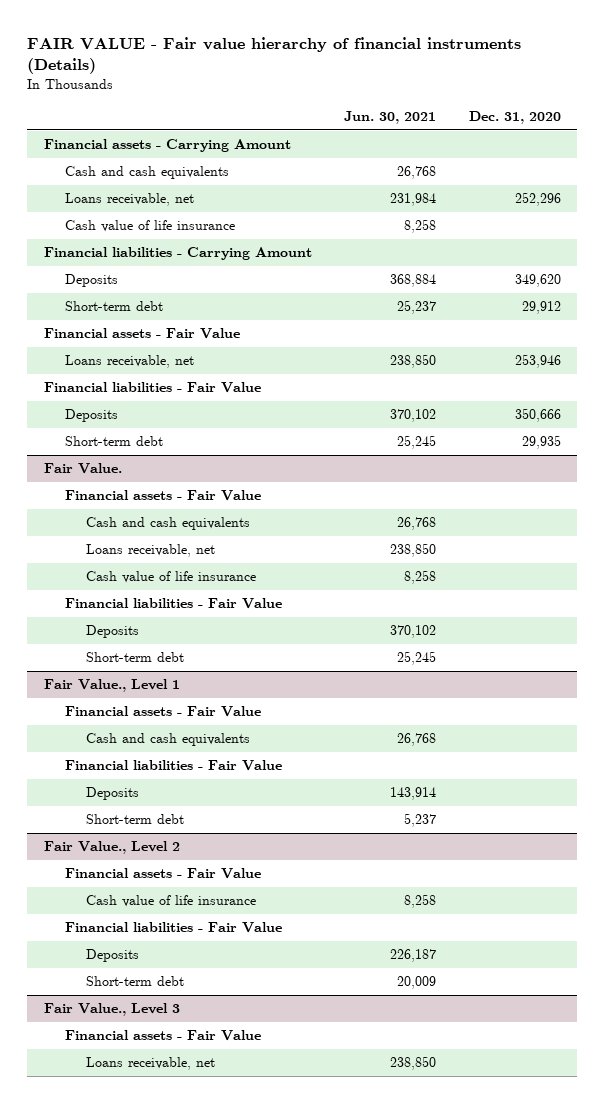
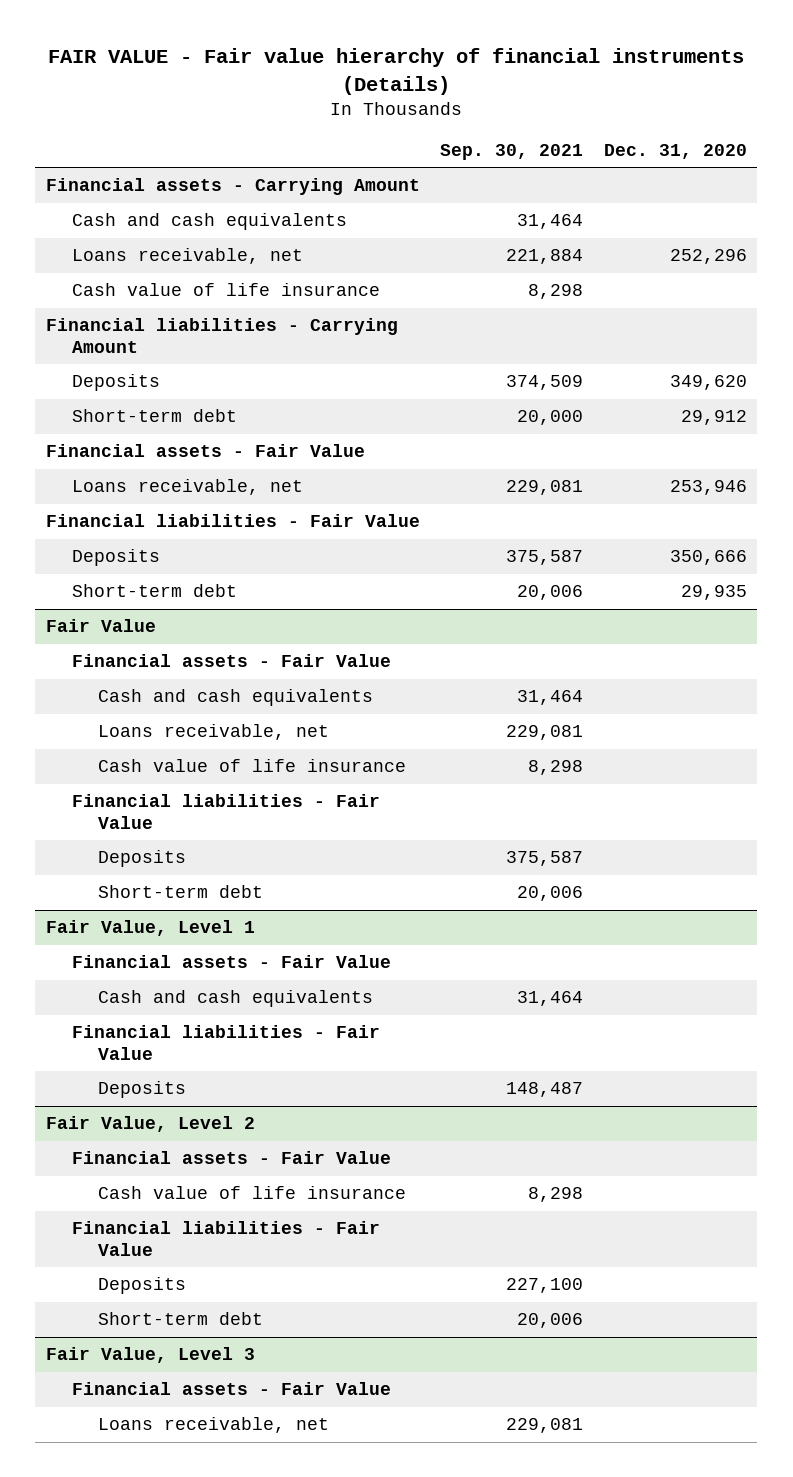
- | Jun. 30, 2021 | Dec. 31, 2020
+ | Sep. 30, 2021 | Dec. 31, 2020
- Fair Value.
+ Fair Value
- Fair Value., Level 1
+ Fair Value, Level 1
- Short-term debt | 5,237 |
- Fair Value., Level 2
+ Fair Value, Level 2
- Fair Value., Level 3
+ Fair Value, Level 3

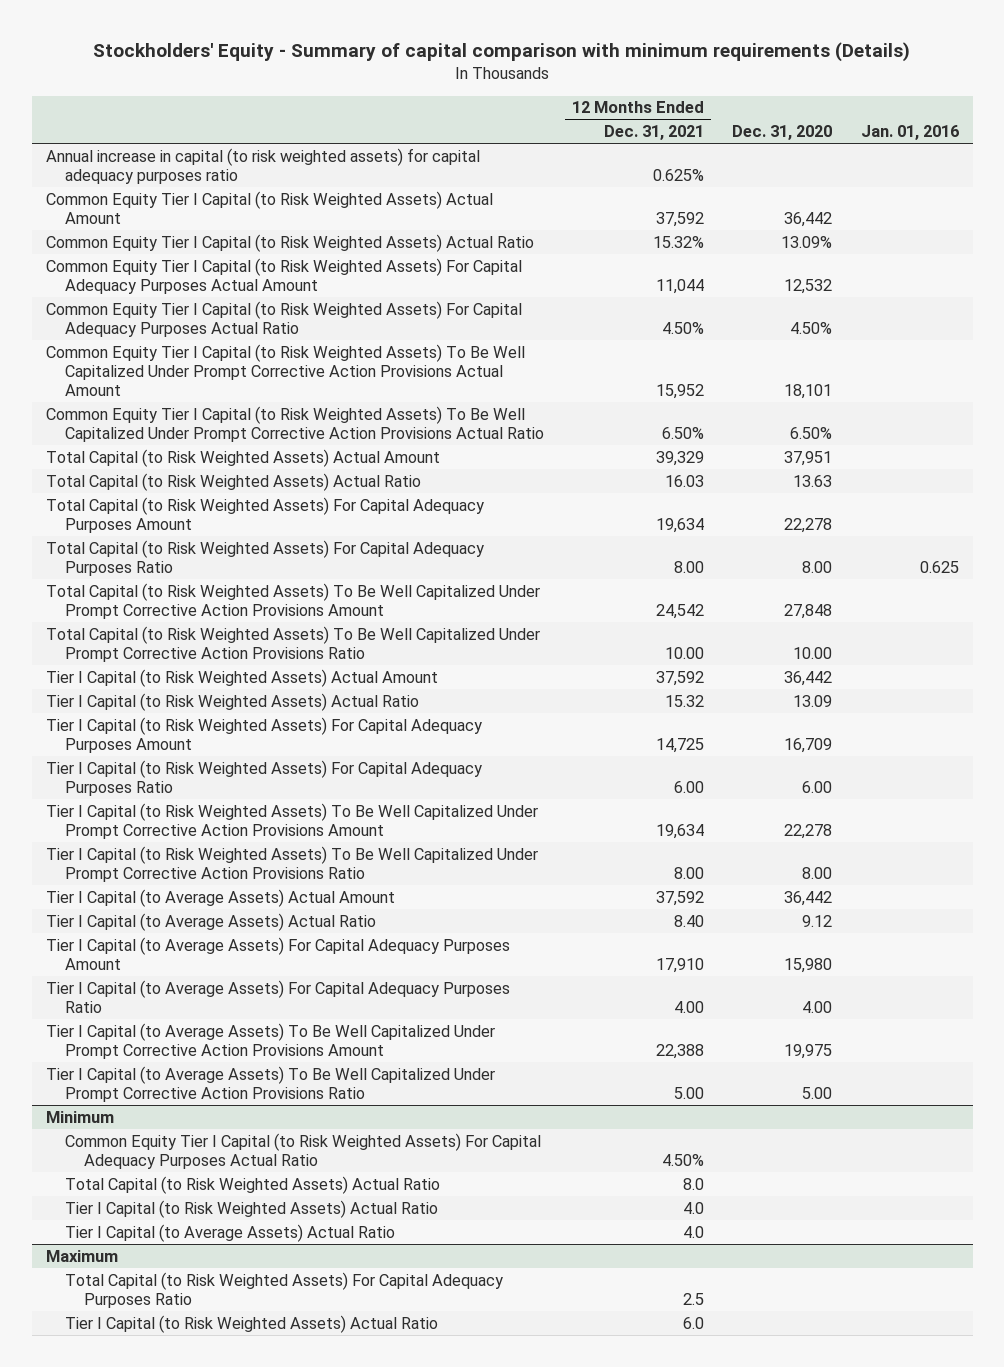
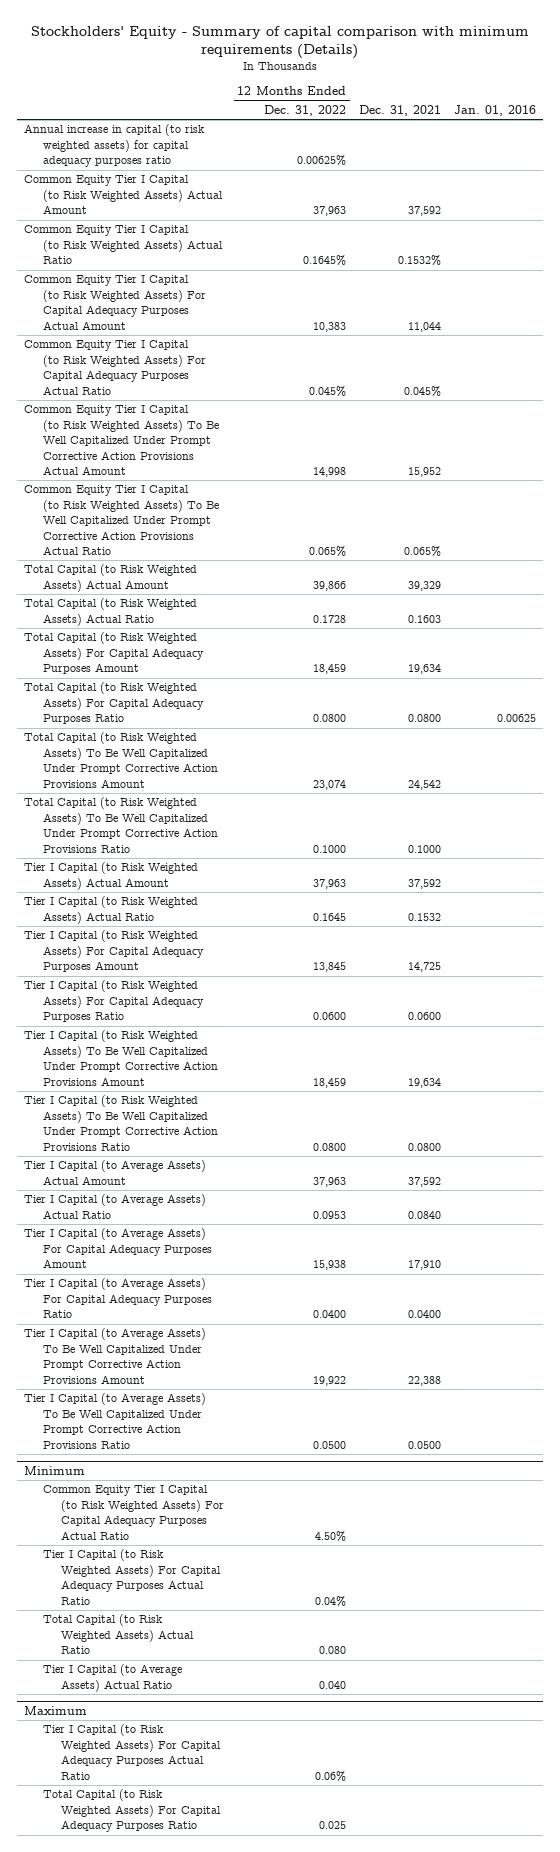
- | 12 Months Ended Dec. 31, 2021 | Dec. 31, 2020 | Jan. 01, 2016
+ | 12 Months Ended Dec. 31, 2022 | Dec. 31, 2021 | Jan. 01, 2016
- Total Capital (to Risk Weighted Assets) For Capital Adequacy Purposes Ratio | 8.00 | 8.00 | 0.625
+ Total Capital (to Risk Weighted Assets) For Capital Adequacy Purposes Ratio | 0.0800 | 0.0800 | 0.00625
@ Minimum
+ Tier I Capital (to Risk Weighted Assets) For Capital Adequacy Purposes Actual Ratio | 0.04% | |
- Tier I Capital (to Risk Weighted Assets) Actual Ratio | 4.0 | |
@ Maximum
+ Tier I Capital (to Risk Weighted Assets) For Capital Adequacy Purposes Actual Ratio | 0.06% | |
- Tier I Capital (to Risk Weighted Assets) Actual Ratio | 6.0 | |

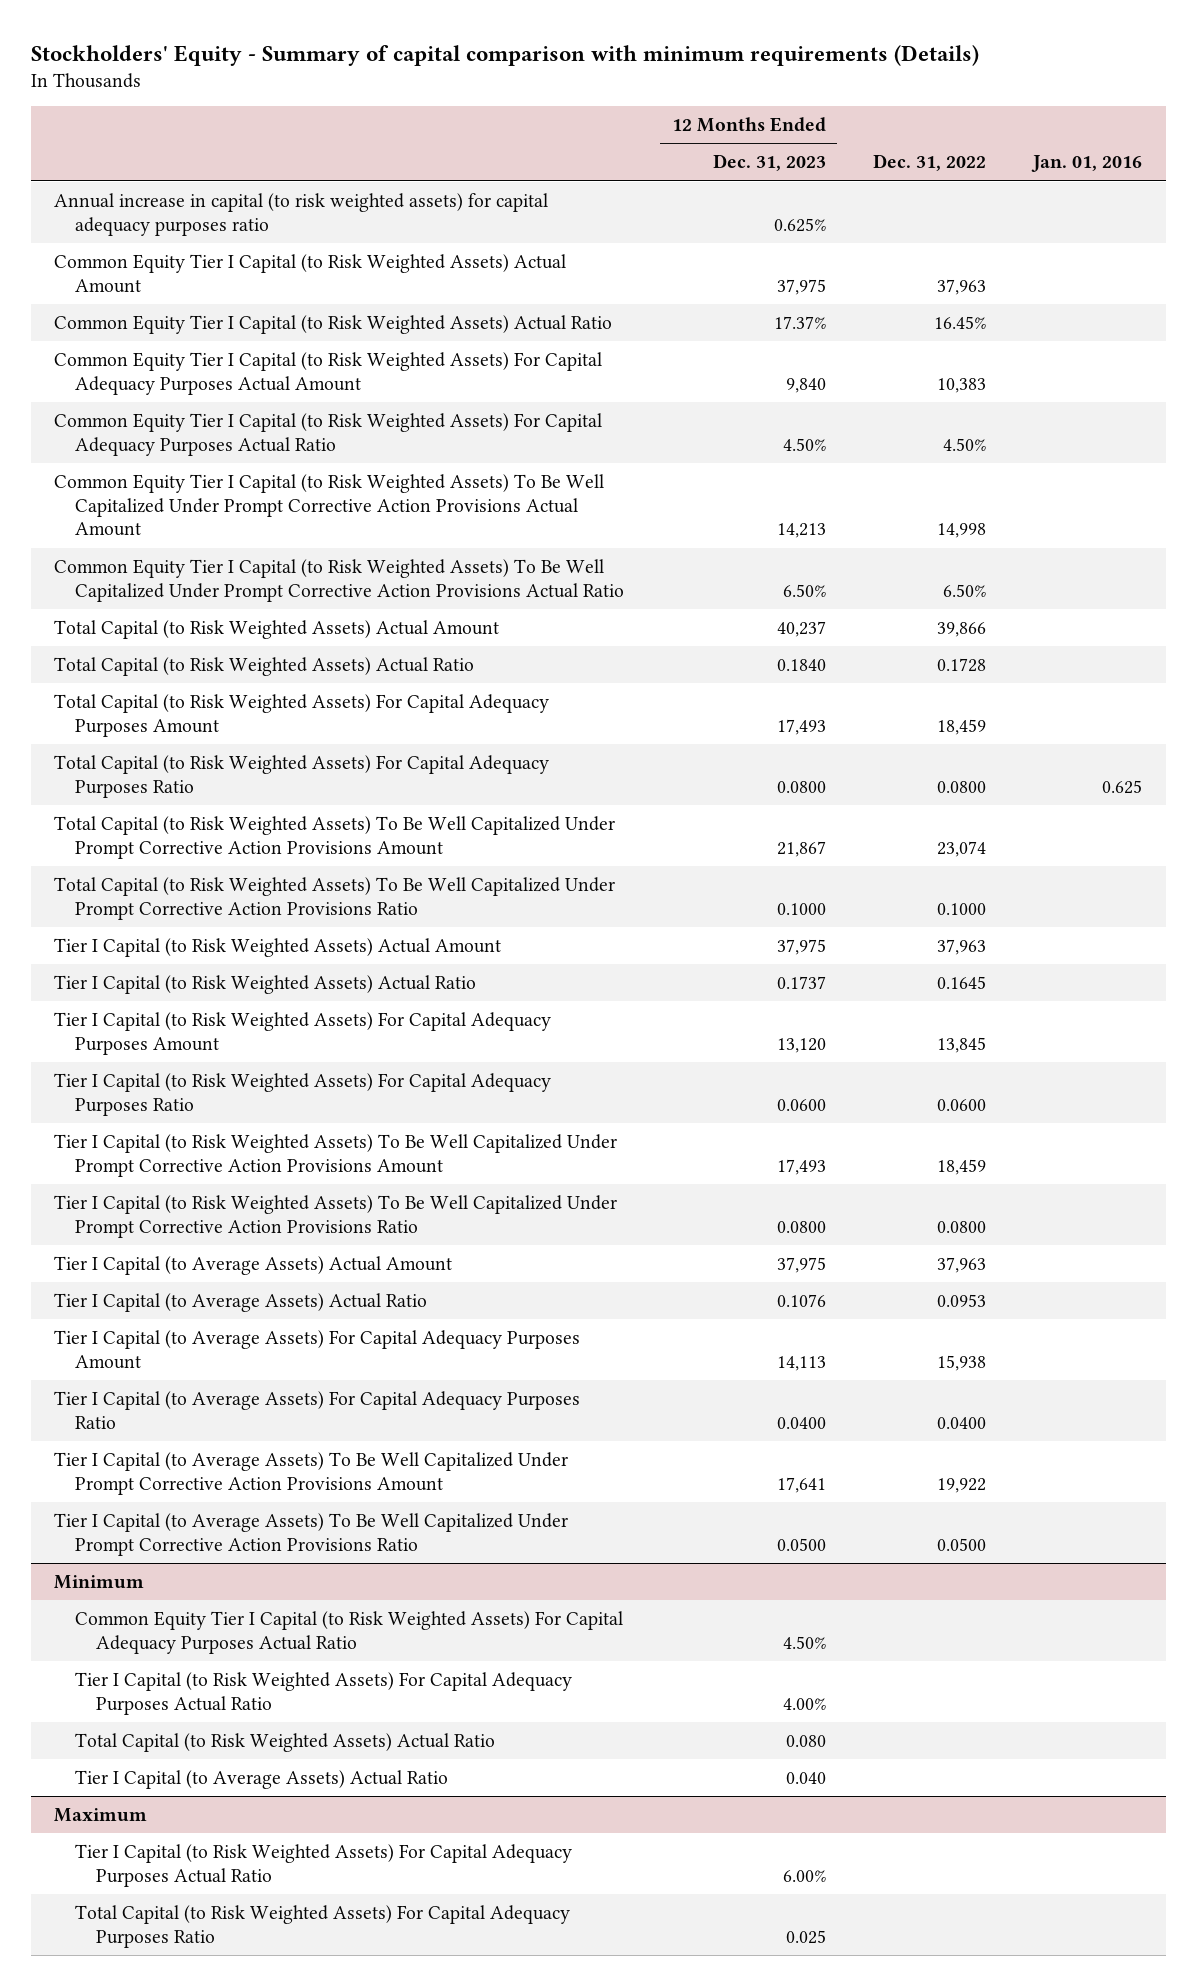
- | 12 Months Ended Dec. 31, 2022 | Dec. 31, 2021 | Jan. 01, 2016
+ | 12 Months Ended Dec. 31, 2023 | Dec. 31, 2022 | Jan. 01, 2016
- Total Capital (to Risk Weighted Assets) For Capital Adequacy Purposes Ratio | 0.0800 | 0.0800 | 0.00625
+ Total Capital (to Risk Weighted Assets) For Capital Adequacy Purposes Ratio | 0.0800 | 0.0800 | 0.625

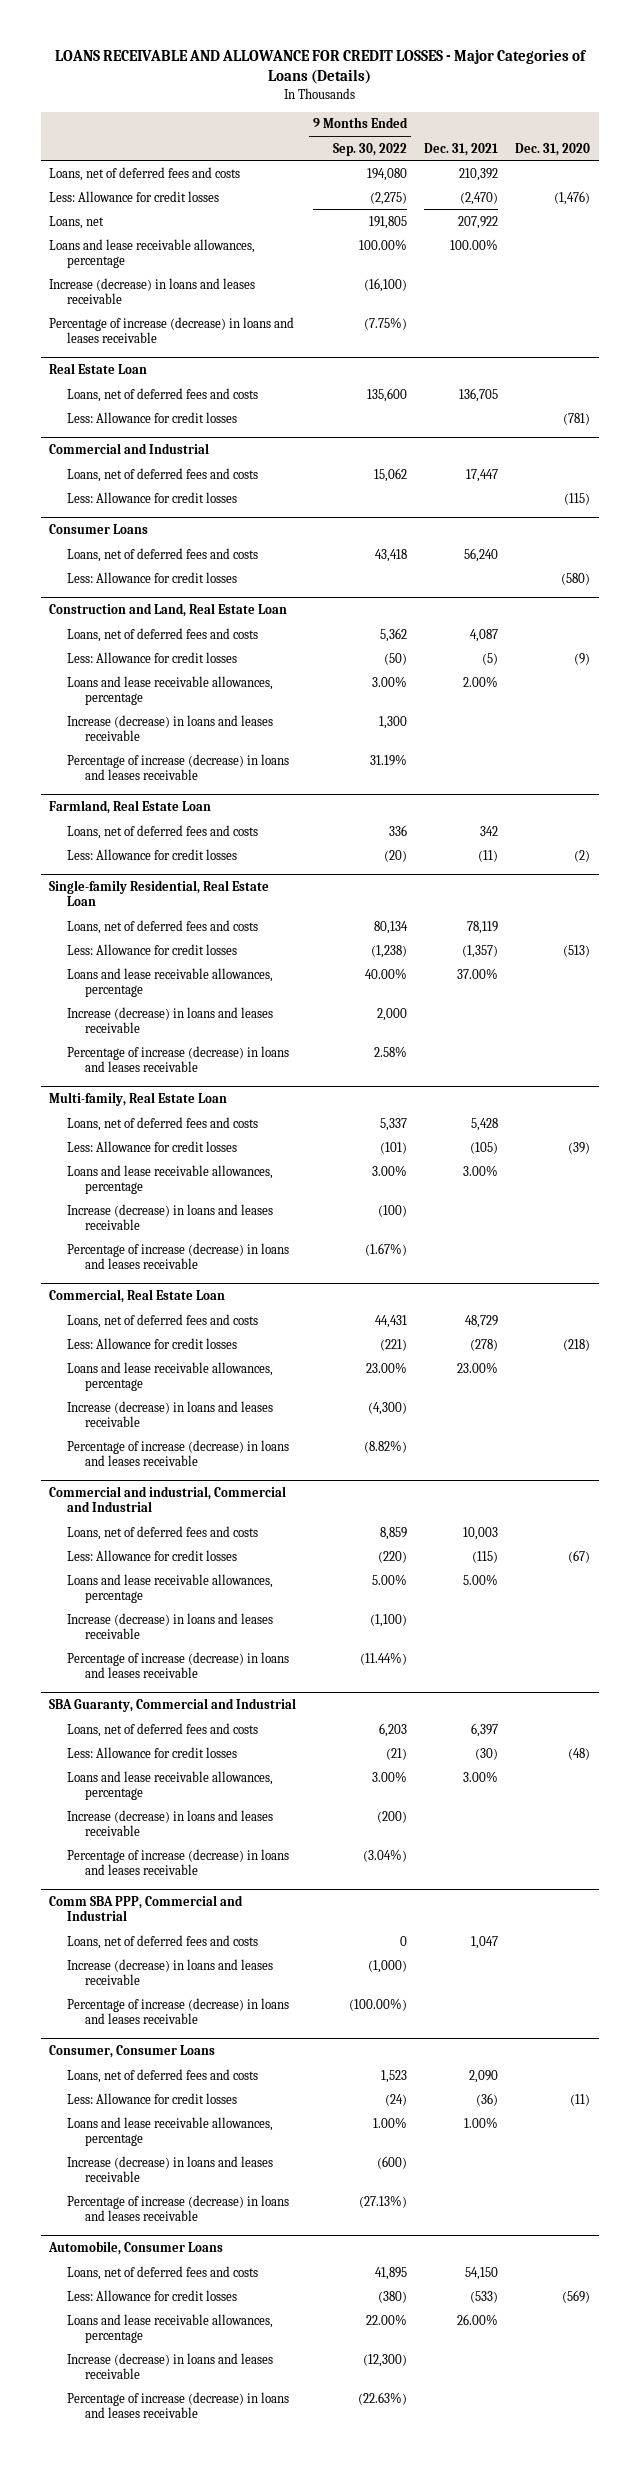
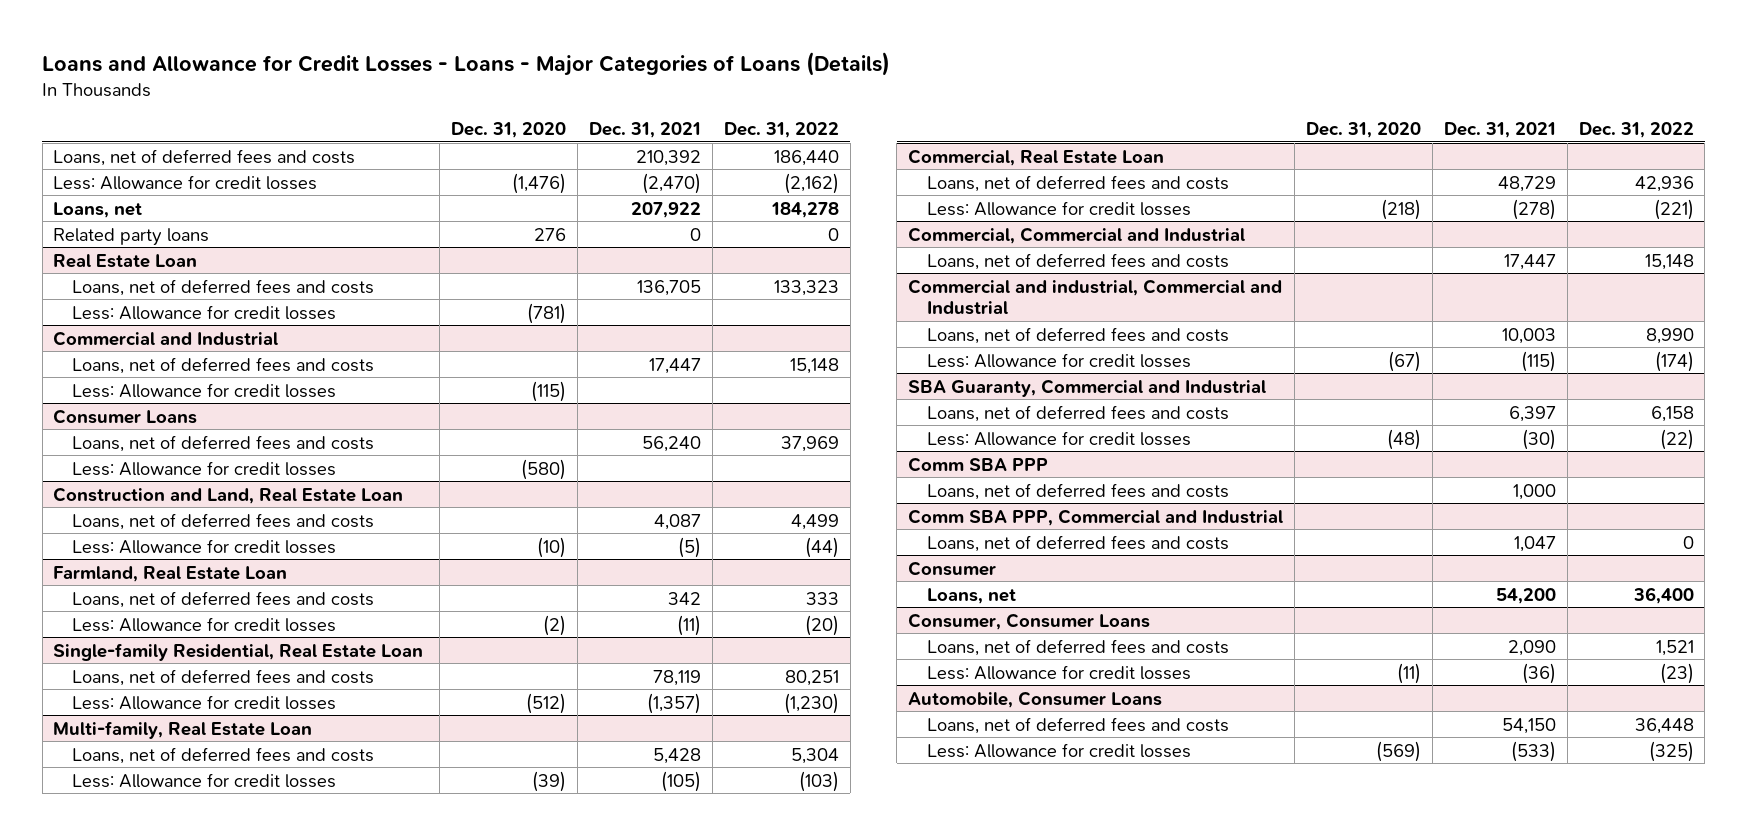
- LOANS RECEIVABLE AND ALLOWANCE FOR CREDIT LOSSES - Major Categories of Loans (Details)
+ Loans and Allowance for Credit Losses - Loans - Major Categories of Loans (Details)
- | 9 Months Ended Sep. 30, 2022 | Dec. 31, 2021 | Dec. 31, 2020
+ | Dec. 31, 2020 | Dec. 31, 2021 | Dec. 31, 2022
- Loans and lease receivable allowances, percentage | 100.00% | 100.00% |
- Increase (decrease) in loans and leases receivable | (16,100) | |
- Percentage of increase (decrease) in loans and leases receivable | (7.75%) | |
+ Related party loans | 276 | 0 | 0
@ Construction and Land, Real Estate Loan
- Less: Allowance for credit losses | (50) | (5) | (9)
- Loans and lease receivable allowances, percentage | 3.00% | 2.00% |
- Increase (decrease) in loans and leases receivable | 1,300 | |
- Percentage of increase (decrease) in loans and leases receivable | 31.19% | |
+ Less: Allowance for credit losses | (10) | (5) | (44)
@ Single-family Residential, Real Estate Loan
- Less: Allowance for credit losses | (1,238) | (1,357) | (513)
- Loans and lease receivable allowances, percentage | 40.00% | 37.00% |
- Increase (decrease) in loans and leases receivable | 2,000 | |
- Percentage of increase (decrease) in loans and leases receivable | 2.58% | |
+ Less: Allowance for credit losses | (512) | (1,357) | (1,230)
@ Multi-family, Real Estate Loan
- Loans and lease receivable allowances, percentage | 3.00% | 3.00% |
- Increase (decrease) in loans and leases receivable | (100) | |
- Percentage of increase (decrease) in loans and leases receivable | (1.67%) | |
@ Commercial, Real Estate Loan
- Loans and lease receivable allowances, percentage | 23.00% | 23.00% |
- Increase (decrease) in loans and leases receivable | (4,300) | |
- Percentage of increase (decrease) in loans and leases receivable | (8.82%) | |
+ Commercial, Commercial and Industrial
+ Loans, net of deferred fees and costs | | 17,447 | 15,148
@ Commercial and industrial, Commercial and Industrial
- Loans and lease receivable allowances, percentage | 5.00% | 5.00% |
- Increase (decrease) in loans and leases receivable | (1,100) | |
- Percentage of increase (decrease) in loans and leases receivable | (11.44%) | |
@ SBA Guaranty, Commercial and Industrial
- Loans and lease receivable allowances, percentage | 3.00% | 3.00% |
- Increase (decrease) in loans and leases receivable | (200) | |
- Percentage of increase (decrease) in loans and leases receivable | (3.04%) | |
+ Comm SBA PPP
+ Loans, net of deferred fees and costs | | 1,000 |
@ Comm SBA PPP, Commercial and Industrial
- Increase (decrease) in loans and leases receivable | (1,000) | |
- Percentage of increase (decrease) in loans and leases receivable | (100.00%) | |
+ Consumer
+ Loans, net | | 54,200 | 36,400
@ Consumer, Consumer Loans
- Loans and lease receivable allowances, percentage | 1.00% | 1.00% |
- Increase (decrease) in loans and leases receivable | (600) | |
- Percentage of increase (decrease) in loans and leases receivable | (27.13%) | |
@ Automobile, Consumer Loans
- Loans and lease receivable allowances, percentage | 22.00% | 26.00% |
- Increase (decrease) in loans and leases receivable | (12,300) | |
- Percentage of increase (decrease) in loans and leases receivable | (22.63%) | |

